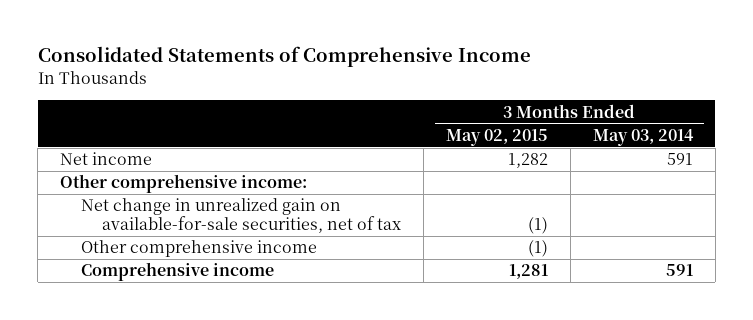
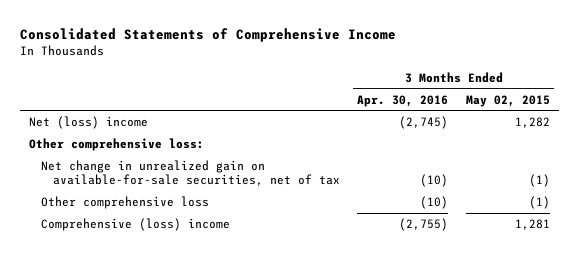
- | 3 Months Ended May 02, 2015 | 3 Months Ended May 03, 2014
+ | 3 Months Ended Apr. 30, 2016 | 3 Months Ended May 02, 2015
- Net income | 1,282 | 591
- Other comprehensive income:
+ Net (loss) income | (2,745) | 1,282
+ Other comprehensive loss:
- Other comprehensive income | (1) |
- Comprehensive income | 1,281 | 591
+ Other comprehensive loss | (10) | (1)
+ Comprehensive (loss) income | (2,755) | 1,281

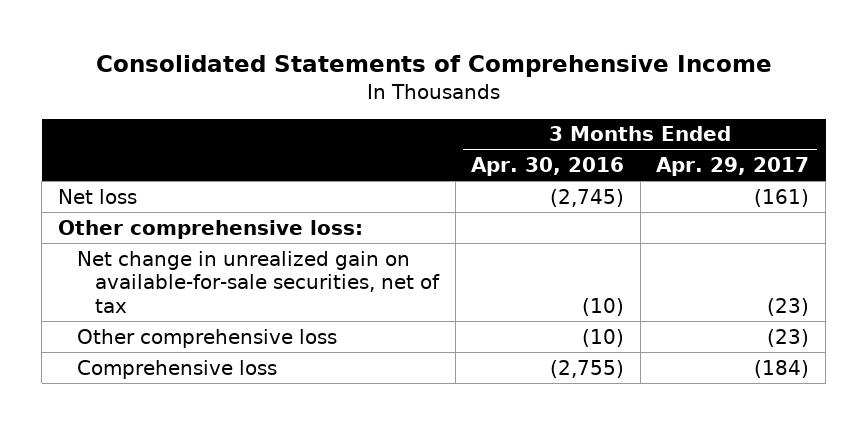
- | 3 Months Ended Apr. 30, 2016 | 3 Months Ended May 02, 2015
+ | 3 Months Ended Apr. 30, 2016 | 3 Months Ended Apr. 29, 2017
- Net (loss) income | (2,745) | 1,282
+ Net loss | (2,745) | (161)
- Comprehensive (loss) income | (2,755) | 1,281
+ Comprehensive loss | (2,755) | (184)

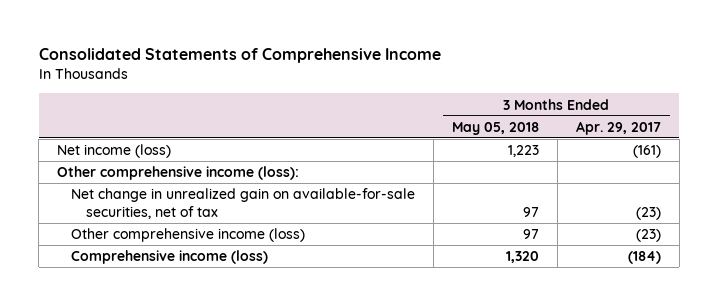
- | 3 Months Ended Apr. 30, 2016 | 3 Months Ended Apr. 29, 2017
+ | 3 Months Ended May 05, 2018 | 3 Months Ended Apr. 29, 2017
- Net loss | (2,745) | (161)
- Other comprehensive loss:
+ Net income (loss) | 1,223 | (161)
+ Other comprehensive income (loss):
- Other comprehensive loss | (10) | (23)
- Comprehensive loss | (2,755) | (184)
+ Other comprehensive income (loss) | 97 | (23)
+ Comprehensive income (loss) | 1,320 | (184)

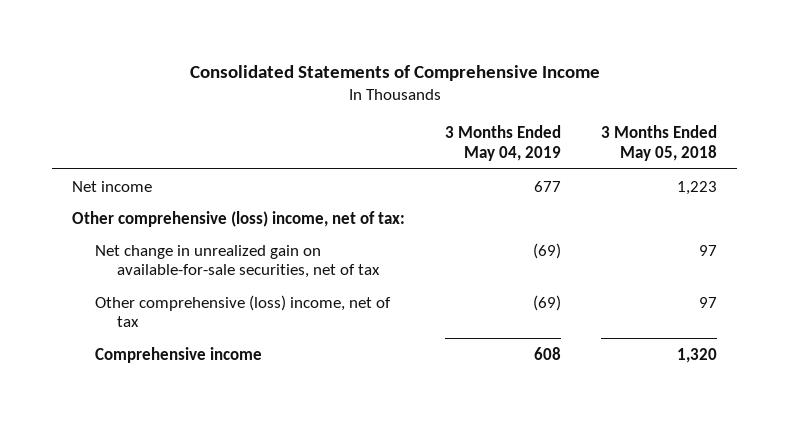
- | 3 Months Ended May 05, 2018 | 3 Months Ended Apr. 29, 2017
+ | 3 Months Ended May 04, 2019 | 3 Months Ended May 05, 2018
- Net income (loss) | 1,223 | (161)
- Other comprehensive income (loss):
+ Net income | 677 | 1,223
+ Other comprehensive (loss) income, net of tax:
- Other comprehensive income (loss) | 97 | (23)
- Comprehensive income (loss) | 1,320 | (184)
+ Other comprehensive (loss) income, net of tax | (69) | 97
+ Comprehensive income | 608 | 1,320

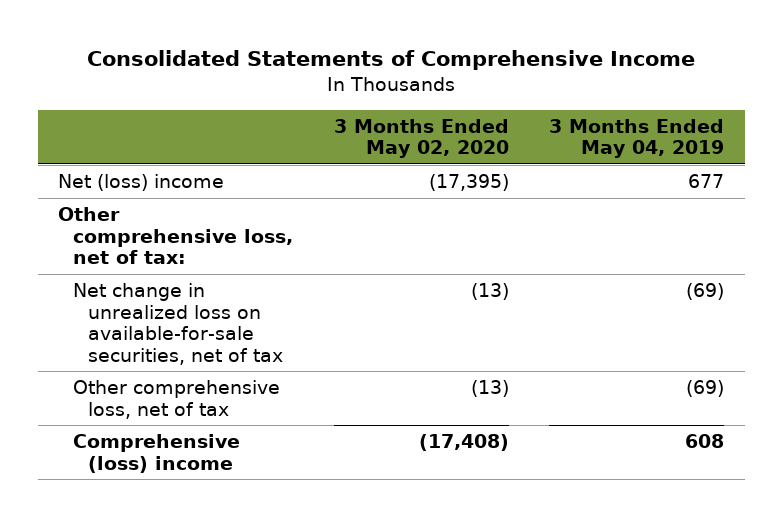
- | 3 Months Ended May 04, 2019 | 3 Months Ended May 05, 2018
+ | 3 Months Ended May 02, 2020 | 3 Months Ended May 04, 2019
- Net income | 677 | 1,223
- Other comprehensive (loss) income, net of tax:
- Net change in unrealized gain on available-for-sale securities, net of tax | (69) | 97
- Other comprehensive (loss) income, net of tax | (69) | 97
- Comprehensive income | 608 | 1,320
+ Net (loss) income | (17,395) | 677
+ Other comprehensive loss, net of tax:
+ Net change in unrealized loss on available-for-sale securities, net of tax | (13) | (69)
+ Other comprehensive loss, net of tax | (13) | (69)
+ Comprehensive (loss) income | (17,408) | 608

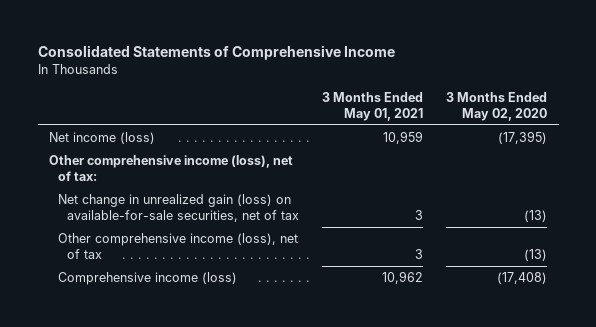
- | 3 Months Ended May 02, 2020 | 3 Months Ended May 04, 2019
+ | 3 Months Ended May 01, 2021 | 3 Months Ended May 02, 2020
- Net (loss) income | (17,395) | 677
- Other comprehensive loss, net of tax:
- Net change in unrealized loss on available-for-sale securities, net of tax | (13) | (69)
- Other comprehensive loss, net of tax | (13) | (69)
- Comprehensive (loss) income | (17,408) | 608
+ Net income (loss) | 10,959 | (17,395)
+ Other comprehensive income (loss), net of tax:
+ Net change in unrealized gain (loss) on available-for-sale securities, net of tax | 3 | (13)
+ Other comprehensive income (loss), net of tax | 3 | (13)
+ Comprehensive income (loss) | 10,962 | (17,408)

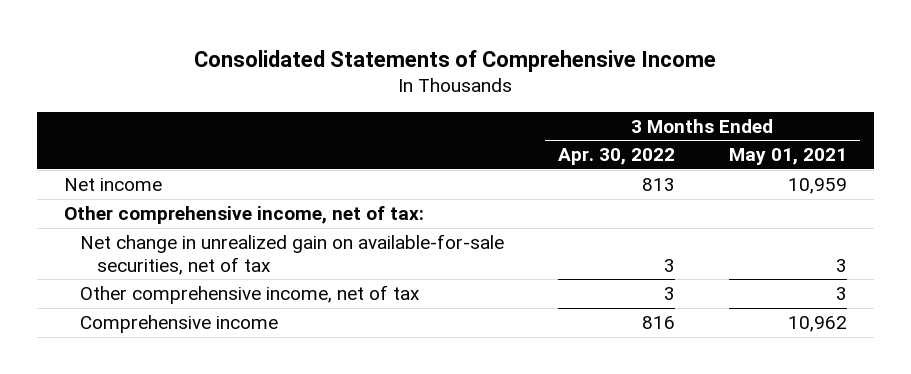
- | 3 Months Ended May 01, 2021 | 3 Months Ended May 02, 2020
+ | 3 Months Ended Apr. 30, 2022 | 3 Months Ended May 01, 2021
- Net income (loss) | 10,959 | (17,395)
- Other comprehensive income (loss), net of tax:
- Net change in unrealized gain (loss) on available-for-sale securities, net of tax | 3 | (13)
- Other comprehensive income (loss), net of tax | 3 | (13)
- Comprehensive income (loss) | 10,962 | (17,408)
+ Net income | 813 | 10,959
+ Other comprehensive income, net of tax:
+ Net change in unrealized gain on available-for-sale securities, net of tax | 3 | 3
+ Other comprehensive income, net of tax | 3 | 3
+ Comprehensive income | 816 | 10,962

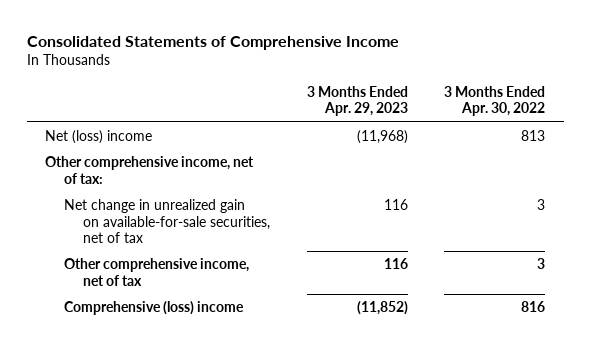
- | 3 Months Ended Apr. 30, 2022 | 3 Months Ended May 01, 2021
+ | 3 Months Ended Apr. 29, 2023 | 3 Months Ended Apr. 30, 2022
- Net income | 813 | 10,959
+ Net (loss) income | (11,968) | 813
- Comprehensive income | 816 | 10,962
+ Comprehensive (loss) income | (11,852) | 816

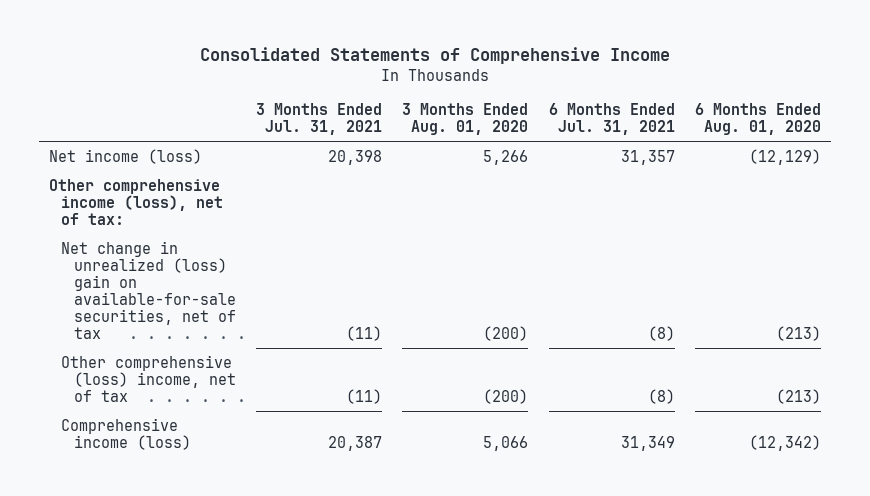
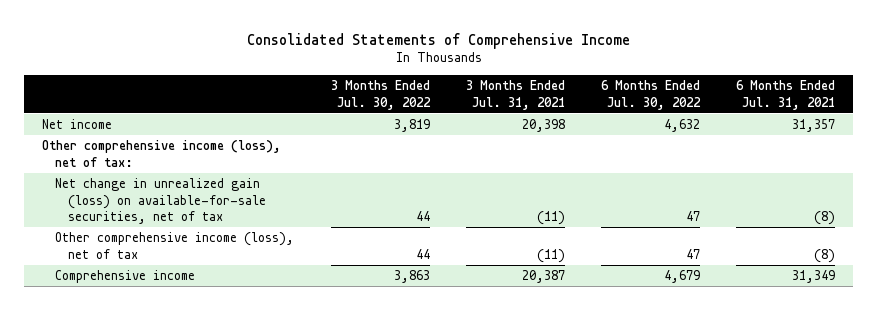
- | 3 Months Ended Jul. 31, 2021 | 3 Months Ended Aug. 01, 2020 | 6 Months Ended Jul. 31, 2021 | 6 Months Ended Aug. 01, 2020
+ | 3 Months Ended Jul. 30, 2022 | 3 Months Ended Jul. 31, 2021 | 6 Months Ended Jul. 30, 2022 | 6 Months Ended Jul. 31, 2021
- Net income (loss) | 20,398 | 5,266 | 31,357 | (12,129)
+ Net income | 3,819 | 20,398 | 4,632 | 31,357
- Net change in unrealized (loss) gain on available-for-sale securities, net of tax | (11) | (200) | (8) | (213)
- Other comprehensive (loss) income, net of tax | (11) | (200) | (8) | (213)
- Comprehensive income (loss) | 20,387 | 5,066 | 31,349 | (12,342)
+ Net change in unrealized gain (loss) on available-for-sale securities, net of tax | 44 | (11) | 47 | (8)
+ Other comprehensive income (loss), net of tax | 44 | (11) | 47 | (8)
+ Comprehensive income | 3,863 | 20,387 | 4,679 | 31,349

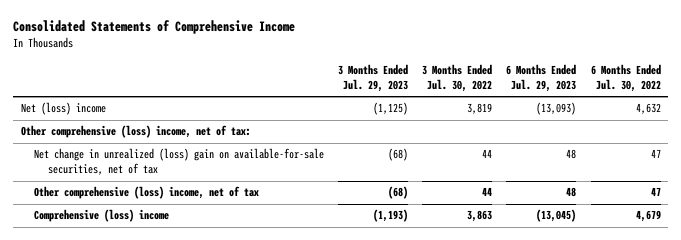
- | 3 Months Ended Jul. 30, 2022 | 3 Months Ended Jul. 31, 2021 | 6 Months Ended Jul. 30, 2022 | 6 Months Ended Jul. 31, 2021
+ | 3 Months Ended Jul. 29, 2023 | 3 Months Ended Jul. 30, 2022 | 6 Months Ended Jul. 29, 2023 | 6 Months Ended Jul. 30, 2022
- Net income | 3,819 | 20,398 | 4,632 | 31,357
- Other comprehensive income (loss), net of tax:
- Net change in unrealized gain (loss) on available-for-sale securities, net of tax | 44 | (11) | 47 | (8)
- Other comprehensive income (loss), net of tax | 44 | (11) | 47 | (8)
- Comprehensive income | 3,863 | 20,387 | 4,679 | 31,349
+ Net (loss) income | (1,125) | 3,819 | (13,093) | 4,632
+ Other comprehensive (loss) income, net of tax:
+ Net change in unrealized (loss) gain on available-for-sale securities, net of tax | (68) | 44 | 48 | 47
+ Other comprehensive (loss) income, net of tax | (68) | 44 | 48 | 47
+ Comprehensive (loss) income | (1,193) | 3,863 | (13,045) | 4,679

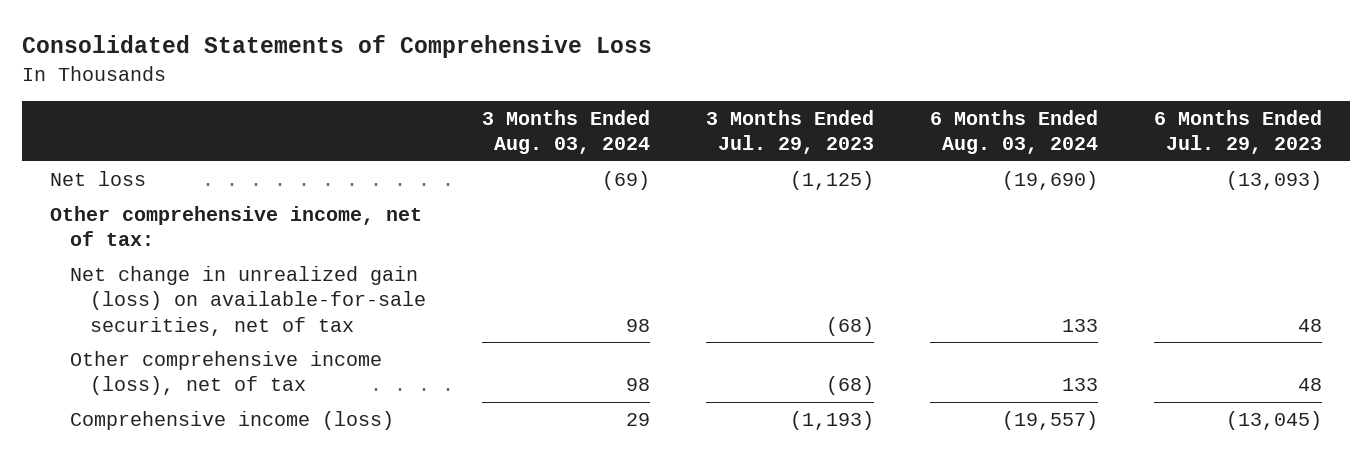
- Consolidated Statements of Comprehensive Income
+ Consolidated Statements of Comprehensive Loss
- | 3 Months Ended Jul. 29, 2023 | 3 Months Ended Jul. 30, 2022 | 6 Months Ended Jul. 29, 2023 | 6 Months Ended Jul. 30, 2022
+ | 3 Months Ended Aug. 03, 2024 | 3 Months Ended Jul. 29, 2023 | 6 Months Ended Aug. 03, 2024 | 6 Months Ended Jul. 29, 2023
- Net (loss) income | (1,125) | 3,819 | (13,093) | 4,632
- Other comprehensive (loss) income, net of tax:
- Net change in unrealized (loss) gain on available-for-sale securities, net of tax | (68) | 44 | 48 | 47
- Other comprehensive (loss) income, net of tax | (68) | 44 | 48 | 47
- Comprehensive (loss) income | (1,193) | 3,863 | (13,045) | 4,679
+ Net loss | (69) | (1,125) | (19,690) | (13,093)
+ Other comprehensive income, net of tax:
+ Net change in unrealized gain (loss) on available-for-sale securities, net of tax | 98 | (68) | 133 | 48
+ Other comprehensive income (loss), net of tax | 98 | (68) | 133 | 48
+ Comprehensive income (loss) | 29 | (1,193) | (19,557) | (13,045)

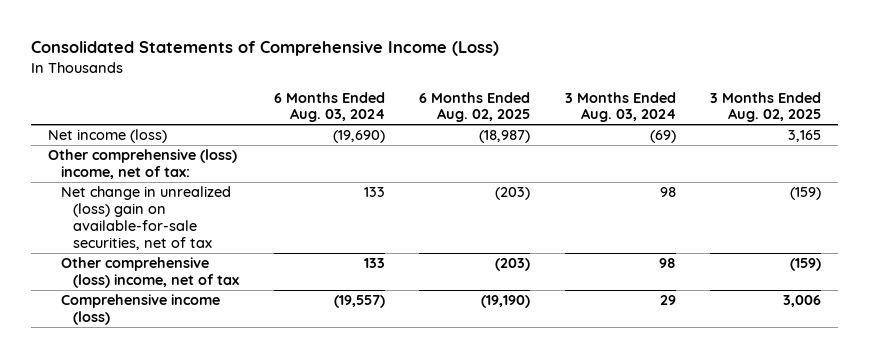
- Consolidated Statements of Comprehensive Loss
+ Consolidated Statements of Comprehensive Income (Loss)
- | 3 Months Ended Aug. 03, 2024 | 3 Months Ended Jul. 29, 2023 | 6 Months Ended Aug. 03, 2024 | 6 Months Ended Jul. 29, 2023
+ | 6 Months Ended Aug. 03, 2024 | 6 Months Ended Aug. 02, 2025 | 3 Months Ended Aug. 03, 2024 | 3 Months Ended Aug. 02, 2025
- Net loss | (69) | (1,125) | (19,690) | (13,093)
- Other comprehensive income, net of tax:
- Net change in unrealized gain (loss) on available-for-sale securities, net of tax | 98 | (68) | 133 | 48
- Other comprehensive income (loss), net of tax | 98 | (68) | 133 | 48
+ Net income (loss) | (19,690) | (18,987) | (69) | 3,165
+ Other comprehensive (loss) income, net of tax:
+ Net change in unrealized (loss) gain on available-for-sale securities, net of tax | 133 | (203) | 98 | (159)
+ Other comprehensive (loss) income, net of tax | 133 | (203) | 98 | (159)

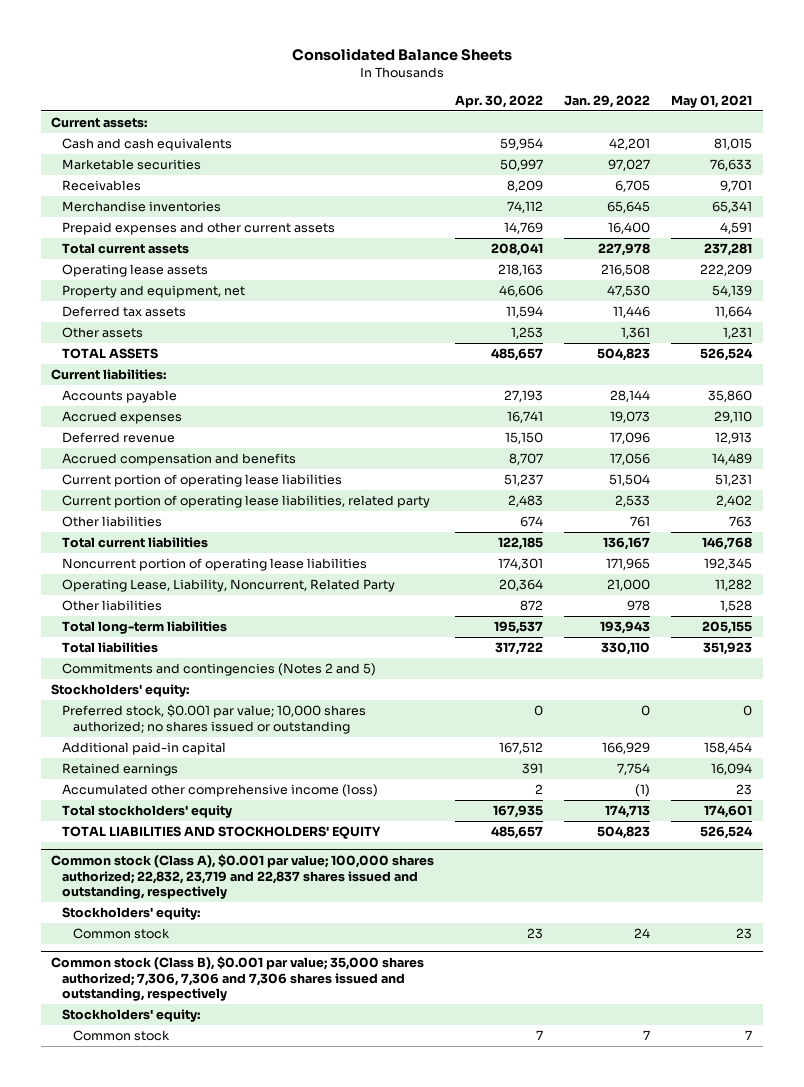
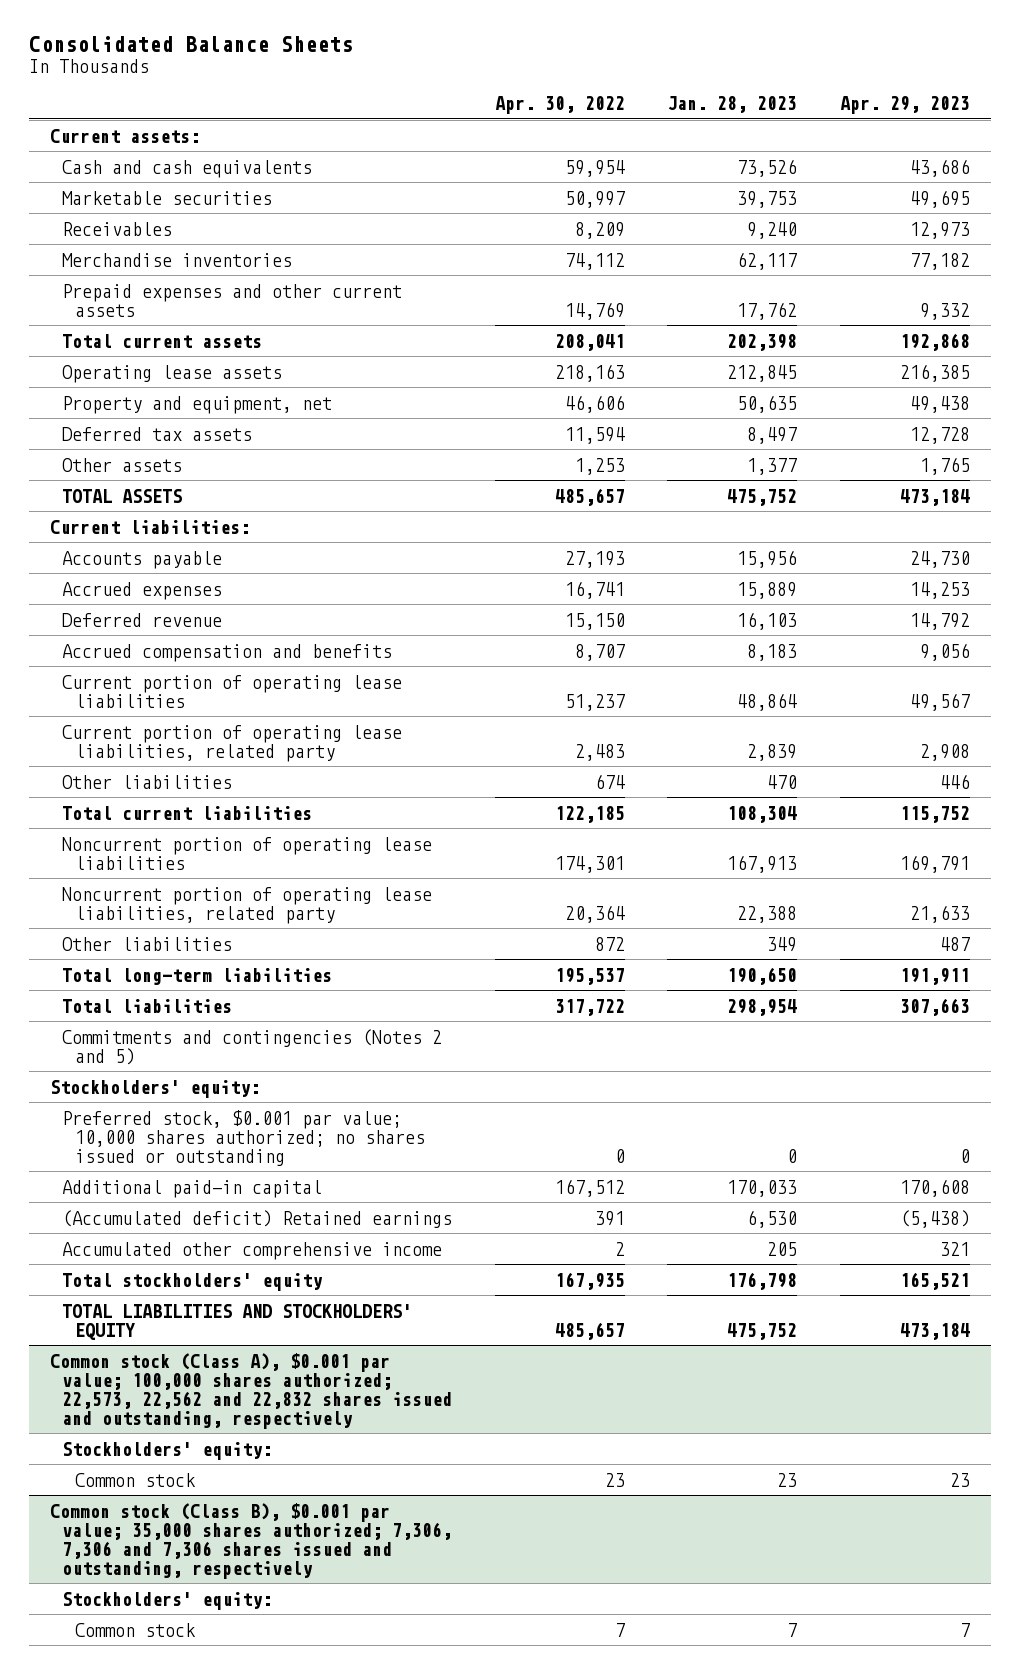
- | Apr. 30, 2022 | Jan. 29, 2022 | May 01, 2021
+ | Apr. 30, 2022 | Jan. 28, 2023 | Apr. 29, 2023
- Operating Lease, Liability, Noncurrent, Related Party | 20,364 | 21,000 | 11,282
+ Noncurrent portion of operating lease liabilities, related party | 20,364 | 22,388 | 21,633
- Retained earnings | 391 | 7,754 | 16,094
- Accumulated other comprehensive income (loss) | 2 | (1) | 23
+ (Accumulated deficit) Retained earnings | 391 | 6,530 | (5,438)
+ Accumulated other comprehensive income | 2 | 205 | 321
- Common stock (Class A), $0.001 par value; 100,000 shares authorized; 22,832, 23,719 and 22,837 shares issued and outstanding, respectively
+ Common stock (Class A), $0.001 par value; 100,000 shares authorized; 22,573, 22,562 and 22,832 shares issued and outstanding, respectively

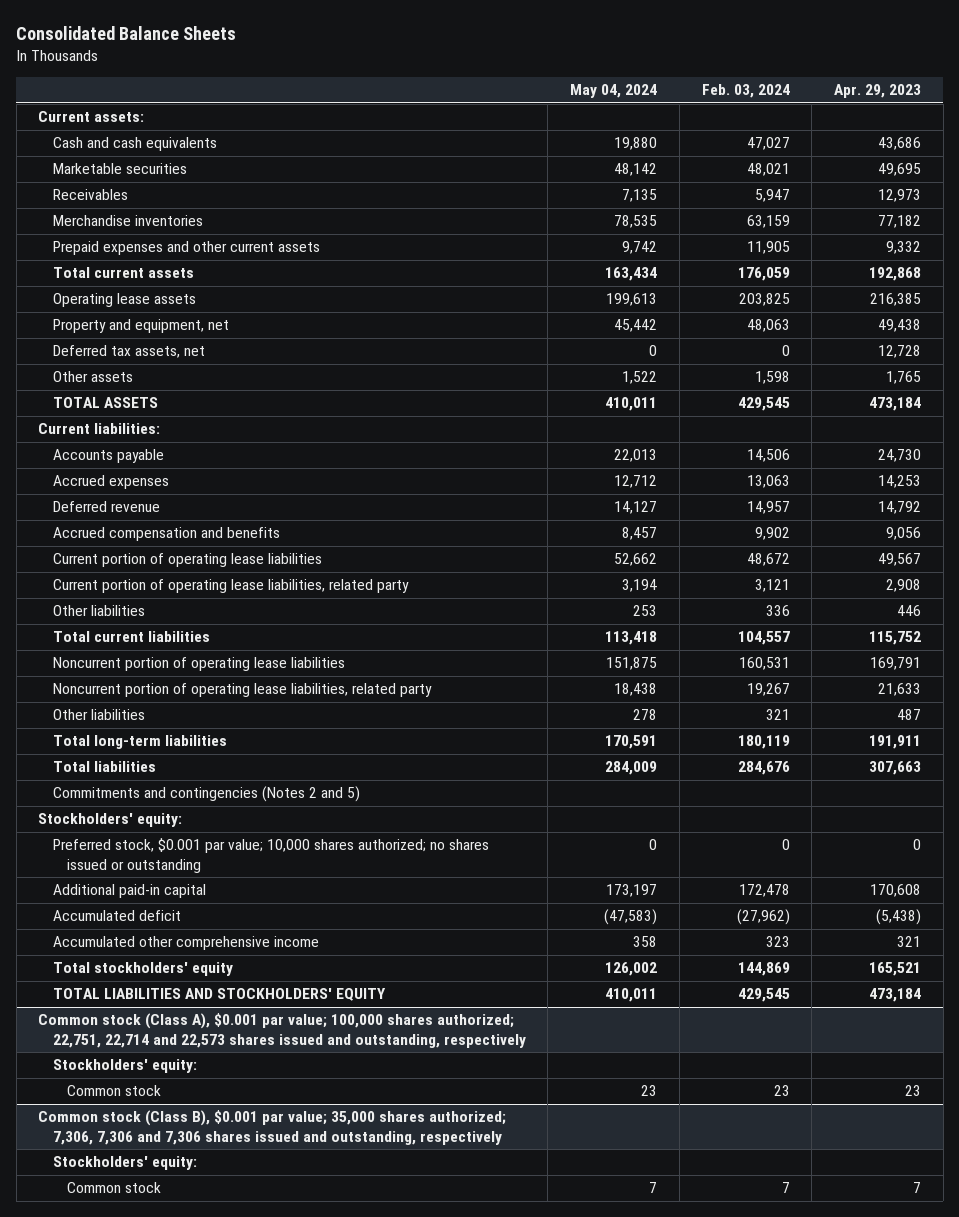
- | Apr. 30, 2022 | Jan. 28, 2023 | Apr. 29, 2023
+ | May 04, 2024 | Feb. 03, 2024 | Apr. 29, 2023
- Deferred tax assets | 11,594 | 8,497 | 12,728
+ Deferred tax assets, net | 0 | 0 | 12,728
- (Accumulated deficit) Retained earnings | 391 | 6,530 | (5,438)
+ Accumulated deficit | (47,583) | (27,962) | (5,438)
- Common stock (Class A), $0.001 par value; 100,000 shares authorized; 22,573, 22,562 and 22,832 shares issued and outstanding, respectively
+ Common stock (Class A), $0.001 par value; 100,000 shares authorized; 22,751, 22,714 and 22,573 shares issued and outstanding, respectively

